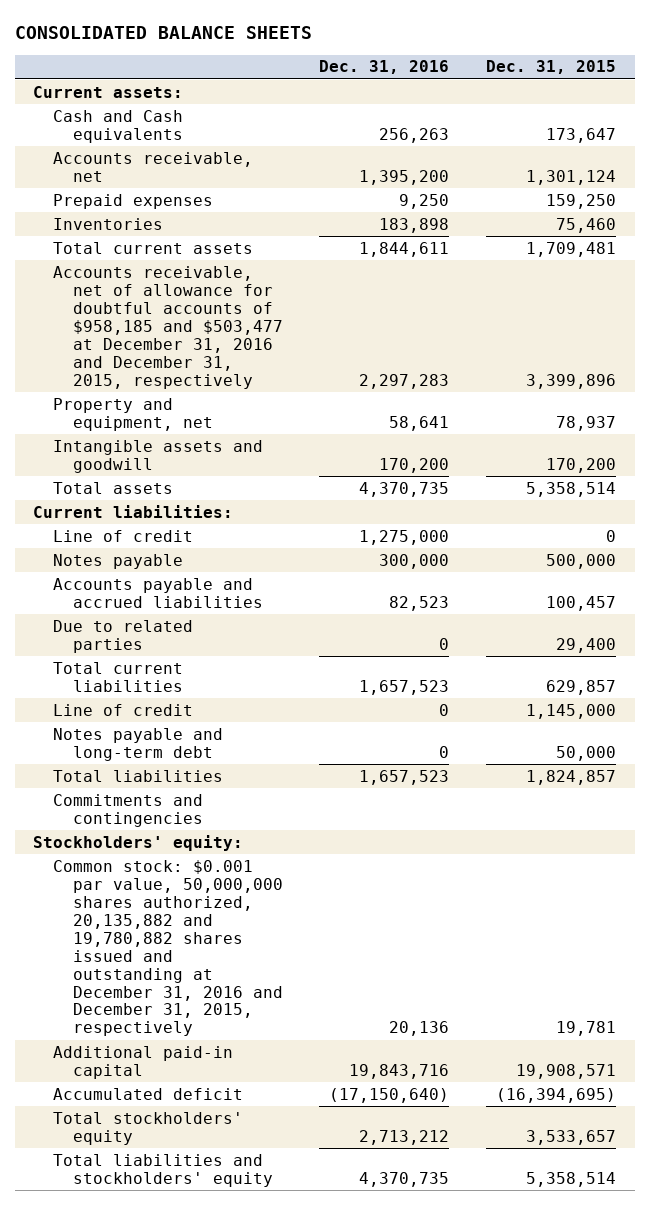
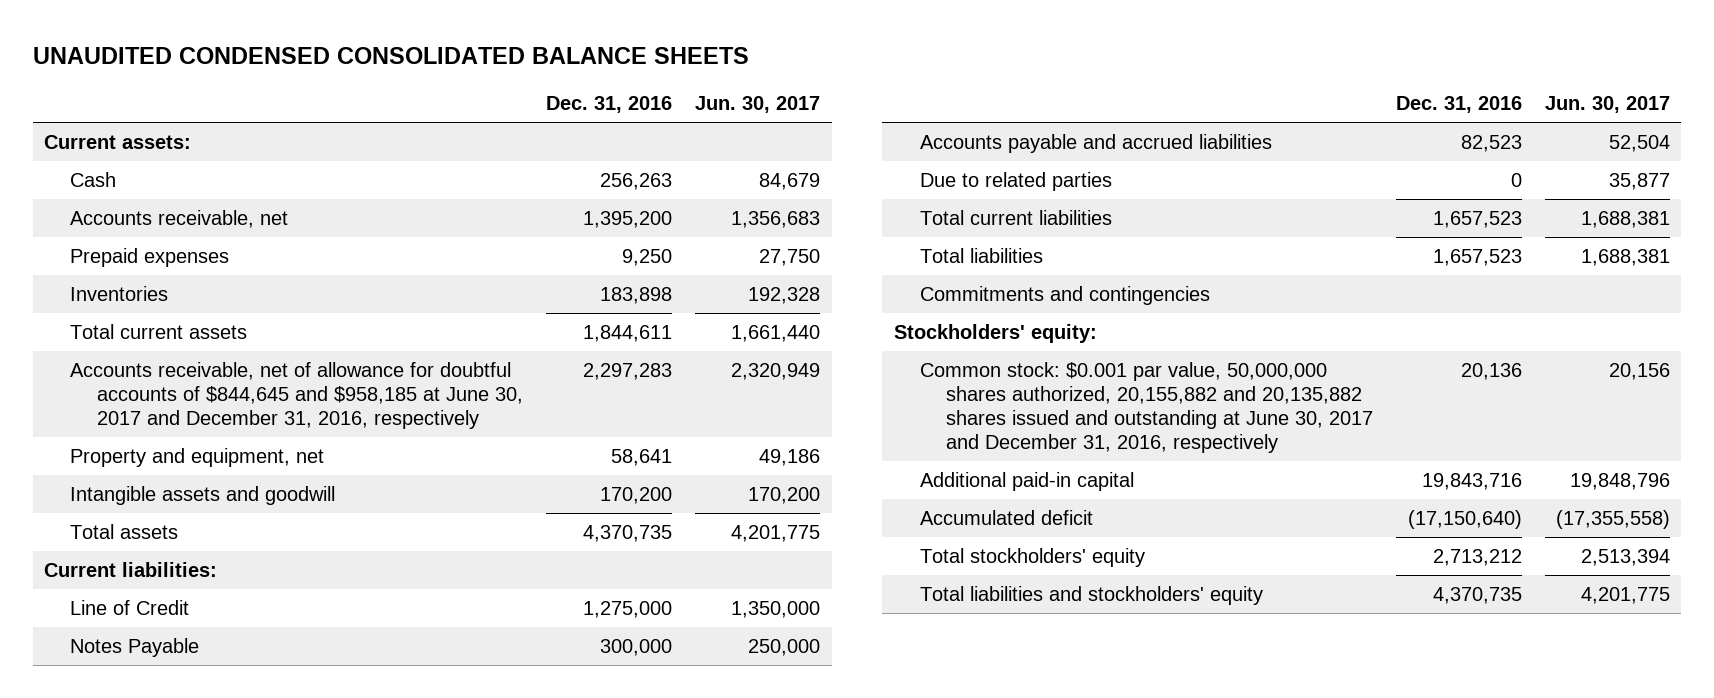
- CONSOLIDATED BALANCE SHEETS
+ UNAUDITED CONDENSED CONSOLIDATED BALANCE SHEETS
- | Dec. 31, 2016 | Dec. 31, 2015
+ | Dec. 31, 2016 | Jun. 30, 2017
- Cash and Cash equivalents | 256,263 | 173,647
+ Cash | 256,263 | 84,679
- Accounts receivable, net of allowance for doubtful accounts of $958,185 and $503,477 at December 31, 2016 and December 31, 2015, respectively | 2,297,283 | 3,399,896
+ Accounts receivable, net of allowance for doubtful accounts of $844,645 and $958,185 at June 30, 2017 and December 31, 2016, respectively | 2,297,283 | 2,320,949
- Line of credit | 1,275,000 | 0
- Notes payable | 300,000 | 500,000
+ Line of Credit | 1,275,000 | 1,350,000
+ Notes Payable | 300,000 | 250,000
- Line of credit | 0 | 1,145,000
- Notes payable and long-term debt | 0 | 50,000
- Common stock: $0.001 par value, 50,000,000 shares authorized, 20,135,882 and 19,780,882 shares issued and outstanding at December 31, 2016 and December 31, 2015, respectively | 20,136 | 19,781
+ Common stock: $0.001 par value, 50,000,000 shares authorized, 20,155,882 and 20,135,882 shares issued and outstanding at June 30, 2017 and December 31, 2016, respectively | 20,136 | 20,156

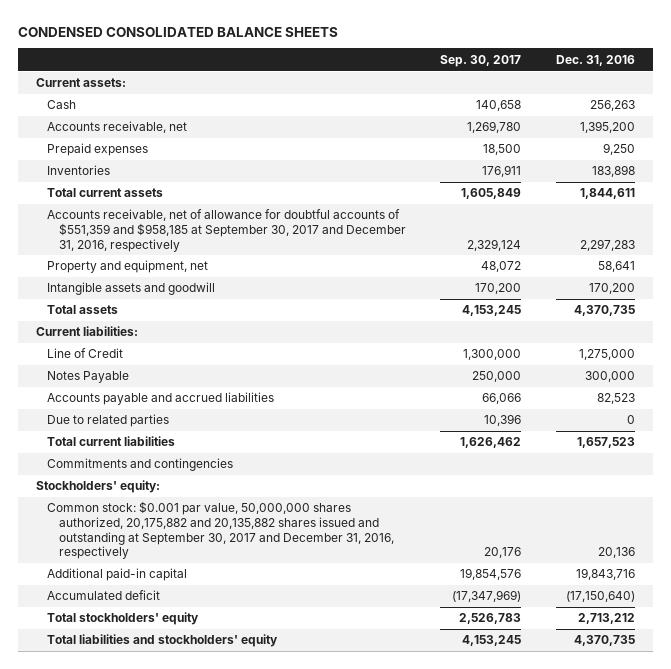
- UNAUDITED CONDENSED CONSOLIDATED BALANCE SHEETS
+ CONDENSED CONSOLIDATED BALANCE SHEETS
- | Dec. 31, 2016 | Jun. 30, 2017
+ | Sep. 30, 2017 | Dec. 31, 2016
- Accounts receivable, net of allowance for doubtful accounts of $844,645 and $958,185 at June 30, 2017 and December 31, 2016, respectively | 2,297,283 | 2,320,949
+ Accounts receivable, net of allowance for doubtful accounts of $551,359 and $958,185 at September 30, 2017 and December 31, 2016, respectively | 2,329,124 | 2,297,283
- Total liabilities | 1,657,523 | 1,688,381
- Common stock: $0.001 par value, 50,000,000 shares authorized, 20,155,882 and 20,135,882 shares issued and outstanding at June 30, 2017 and December 31, 2016, respectively | 20,136 | 20,156
+ Common stock: $0.001 par value, 50,000,000 shares authorized, 20,175,882 and 20,135,882 shares issued and outstanding at September 30, 2017 and December 31, 2016, respectively | 20,176 | 20,136

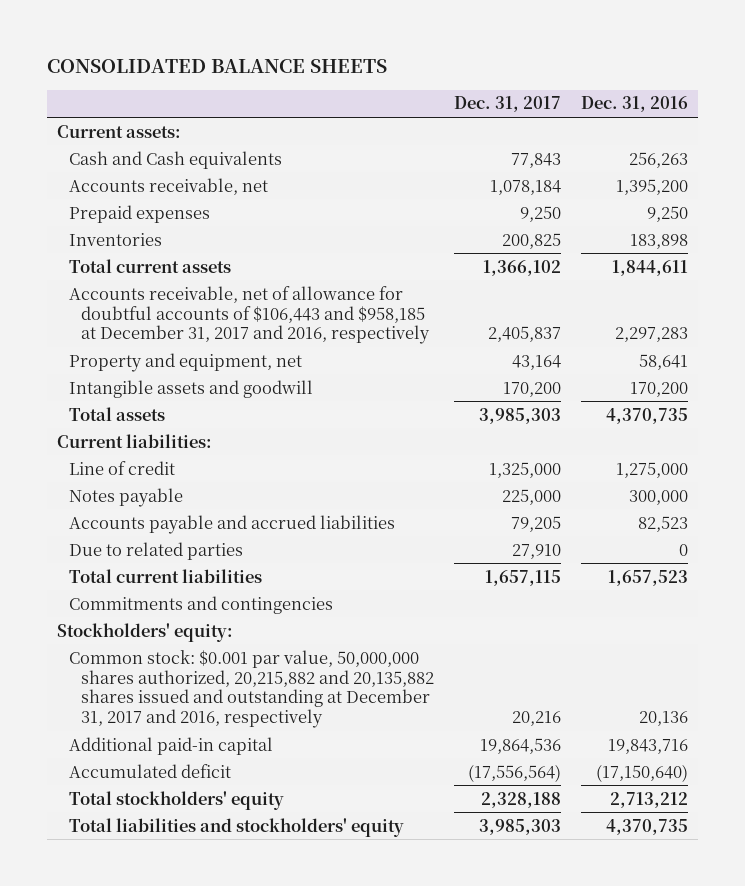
- CONDENSED CONSOLIDATED BALANCE SHEETS
+ CONSOLIDATED BALANCE SHEETS
- | Sep. 30, 2017 | Dec. 31, 2016
+ | Dec. 31, 2017 | Dec. 31, 2016
- Cash | 140,658 | 256,263
+ Cash and Cash equivalents | 77,843 | 256,263
- Accounts receivable, net of allowance for doubtful accounts of $551,359 and $958,185 at September 30, 2017 and December 31, 2016, respectively | 2,329,124 | 2,297,283
+ Accounts receivable, net of allowance for doubtful accounts of $106,443 and $958,185 at December 31, 2017 and 2016, respectively | 2,405,837 | 2,297,283
- Line of Credit | 1,300,000 | 1,275,000
- Notes Payable | 250,000 | 300,000
+ Line of credit | 1,325,000 | 1,275,000
+ Notes payable | 225,000 | 300,000
- Common stock: $0.001 par value, 50,000,000 shares authorized, 20,175,882 and 20,135,882 shares issued and outstanding at September 30, 2017 and December 31, 2016, respectively | 20,176 | 20,136
+ Common stock: $0.001 par value, 50,000,000 shares authorized, 20,215,882 and 20,135,882 shares issued and outstanding at December 31, 2017 and 2016, respectively | 20,216 | 20,136

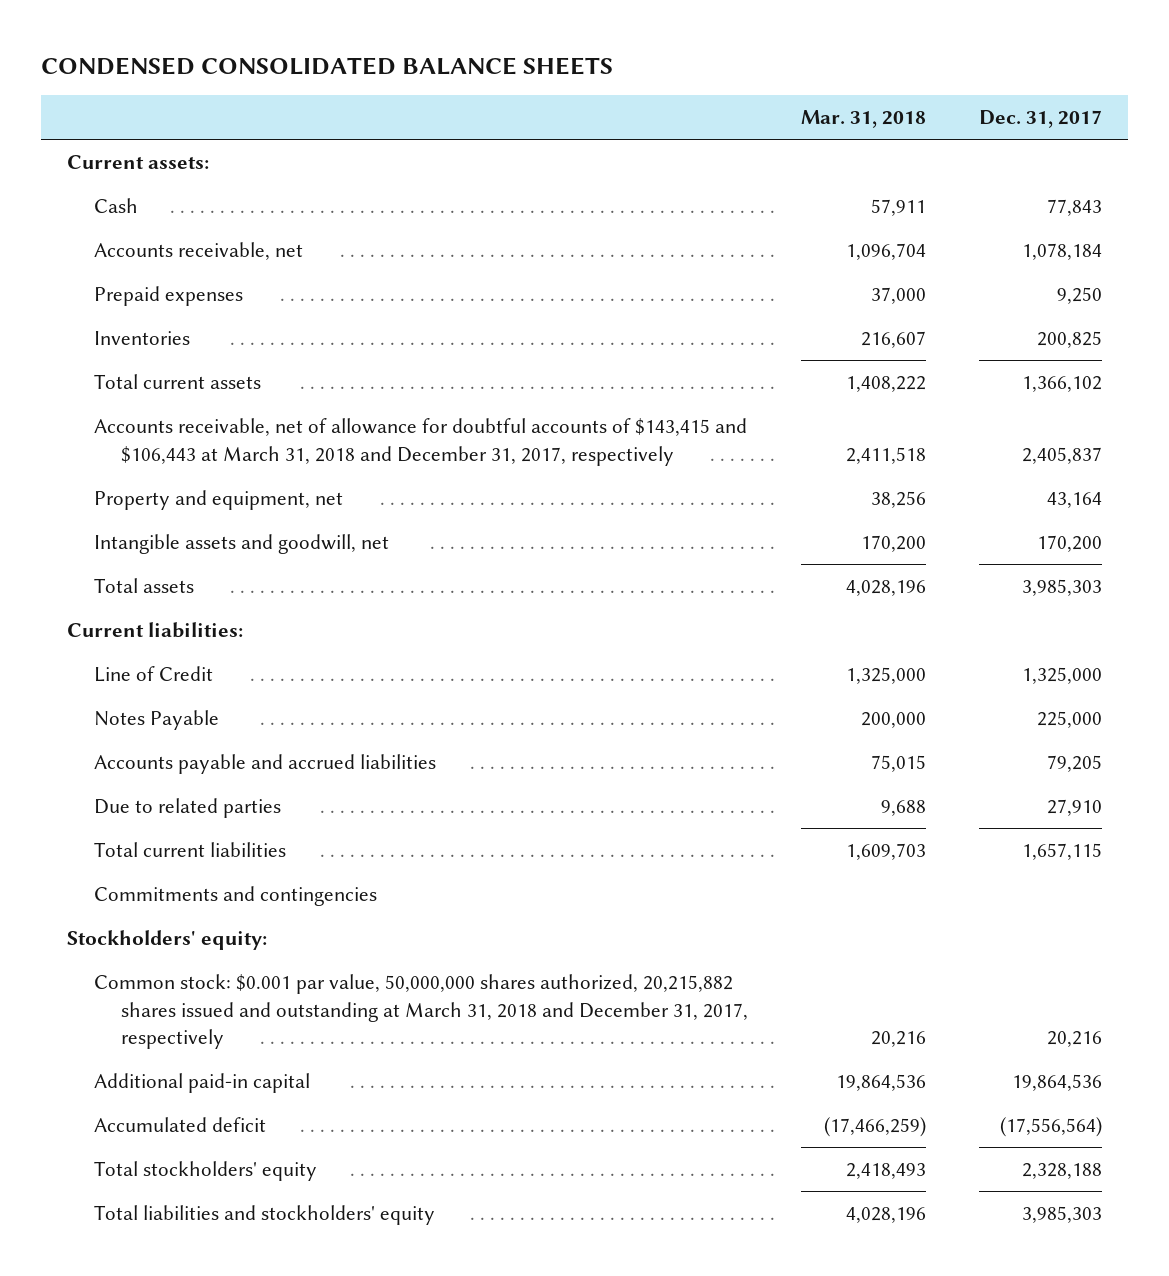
- CONSOLIDATED BALANCE SHEETS
+ CONDENSED CONSOLIDATED BALANCE SHEETS
- | Dec. 31, 2017 | Dec. 31, 2016
+ | Mar. 31, 2018 | Dec. 31, 2017
- Cash and Cash equivalents | 77,843 | 256,263
+ Cash | 57,911 | 77,843
- Accounts receivable, net of allowance for doubtful accounts of $106,443 and $958,185 at December 31, 2017 and 2016, respectively | 2,405,837 | 2,297,283
+ Accounts receivable, net of allowance for doubtful accounts of $143,415 and $106,443 at March 31, 2018 and December 31, 2017, respectively | 2,411,518 | 2,405,837
- Intangible assets and goodwill | 170,200 | 170,200
+ Intangible assets and goodwill, net | 170,200 | 170,200
- Line of credit | 1,325,000 | 1,275,000
- Notes payable | 225,000 | 300,000
+ Line of Credit | 1,325,000 | 1,325,000
+ Notes Payable | 200,000 | 225,000
- Common stock: $0.001 par value, 50,000,000 shares authorized, 20,215,882 and 20,135,882 shares issued and outstanding at December 31, 2017 and 2016, respectively | 20,216 | 20,136
+ Common stock: $0.001 par value, 50,000,000 shares authorized, 20,215,882 shares issued and outstanding at March 31, 2018 and December 31, 2017, respectively | 20,216 | 20,216

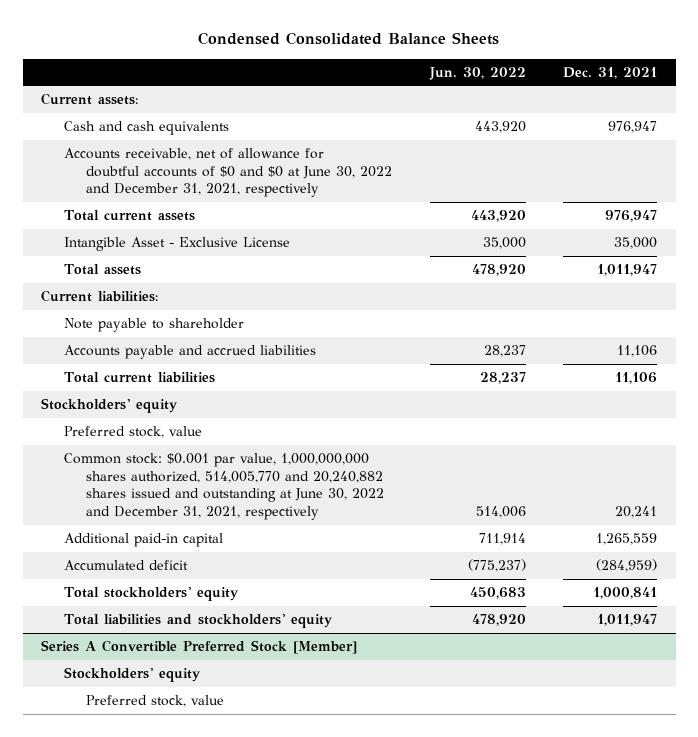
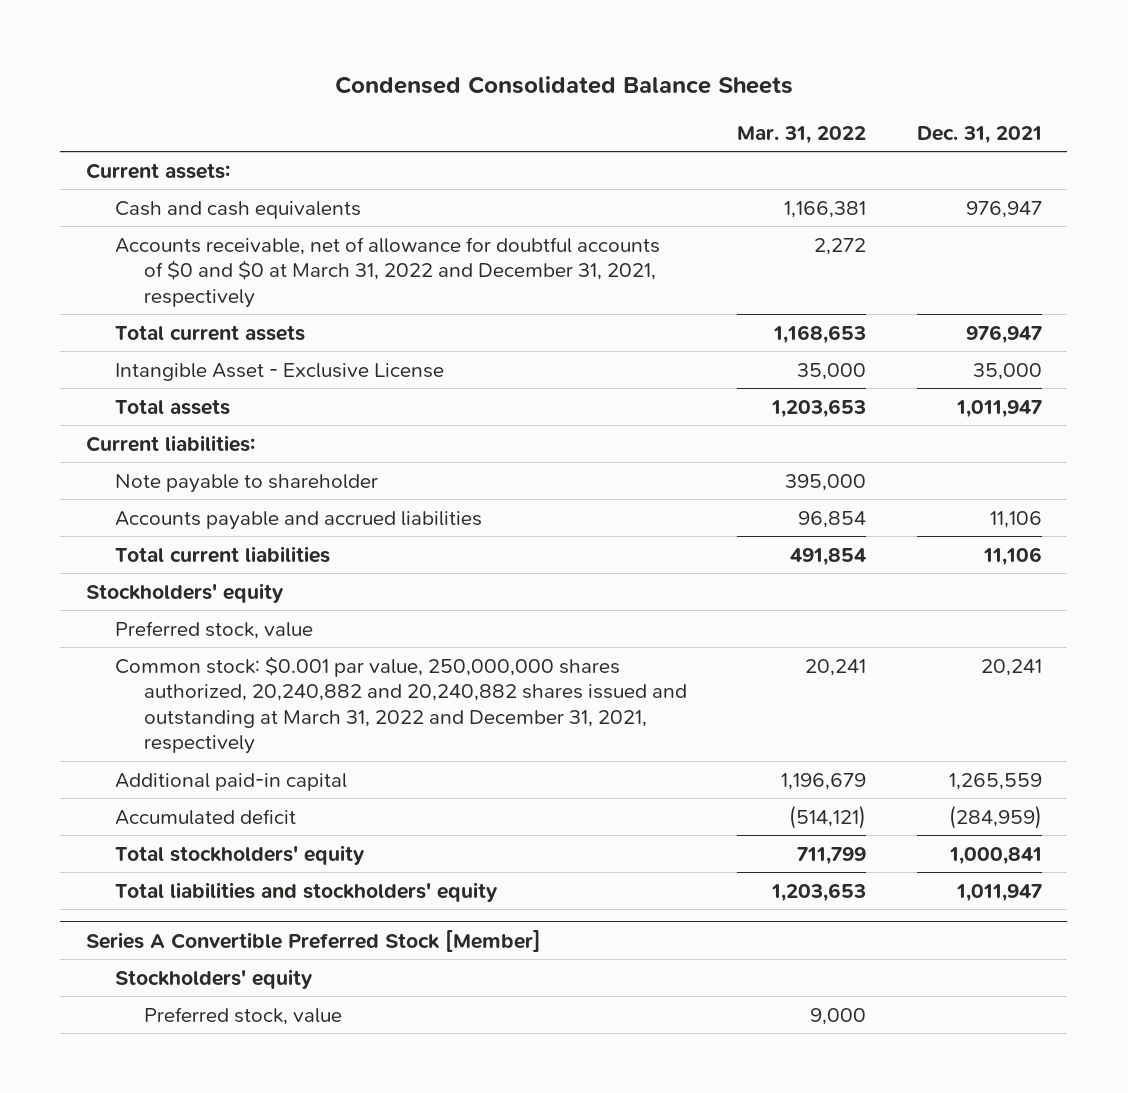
- | Jun. 30, 2022 | Dec. 31, 2021
+ | Mar. 31, 2022 | Dec. 31, 2021
- Accounts receivable, net of allowance for doubtful accounts of $0 and $0 at June 30, 2022 and December 31, 2021, respectively
+ Accounts receivable, net of allowance for doubtful accounts of $0 and $0 at March 31, 2022 and December 31, 2021, respectively | 2,272 |
- Common stock: $0.001 par value, 1,000,000,000 shares authorized, 514,005,770 and 20,240,882 shares issued and outstanding at June 30, 2022 and December 31, 2021, respectively | 514,006 | 20,241
+ Common stock: $0.001 par value, 250,000,000 shares authorized, 20,240,882 and 20,240,882 shares issued and outstanding at March 31, 2022 and December 31, 2021, respectively | 20,241 | 20,241

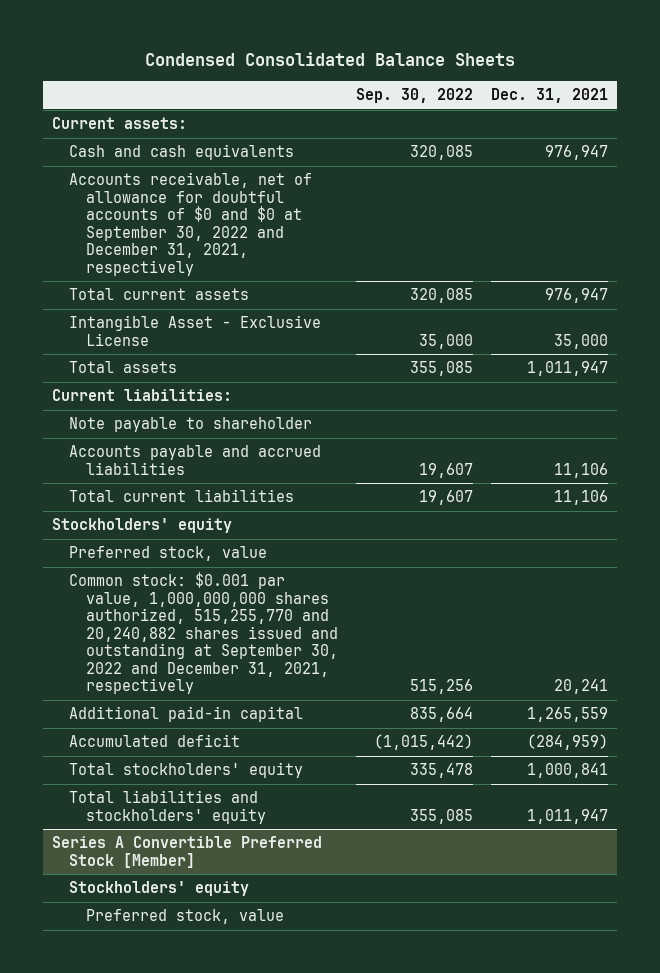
- | Mar. 31, 2022 | Dec. 31, 2021
+ | Sep. 30, 2022 | Dec. 31, 2021
- Accounts receivable, net of allowance for doubtful accounts of $0 and $0 at March 31, 2022 and December 31, 2021, respectively | 2,272 |
+ Accounts receivable, net of allowance for doubtful accounts of $0 and $0 at September 30, 2022 and December 31, 2021, respectively
- Common stock: $0.001 par value, 250,000,000 shares authorized, 20,240,882 and 20,240,882 shares issued and outstanding at March 31, 2022 and December 31, 2021, respectively | 20,241 | 20,241
+ Common stock: $0.001 par value, 1,000,000,000 shares authorized, 515,255,770 and 20,240,882 shares issued and outstanding at September 30, 2022 and December 31, 2021, respectively | 515,256 | 20,241

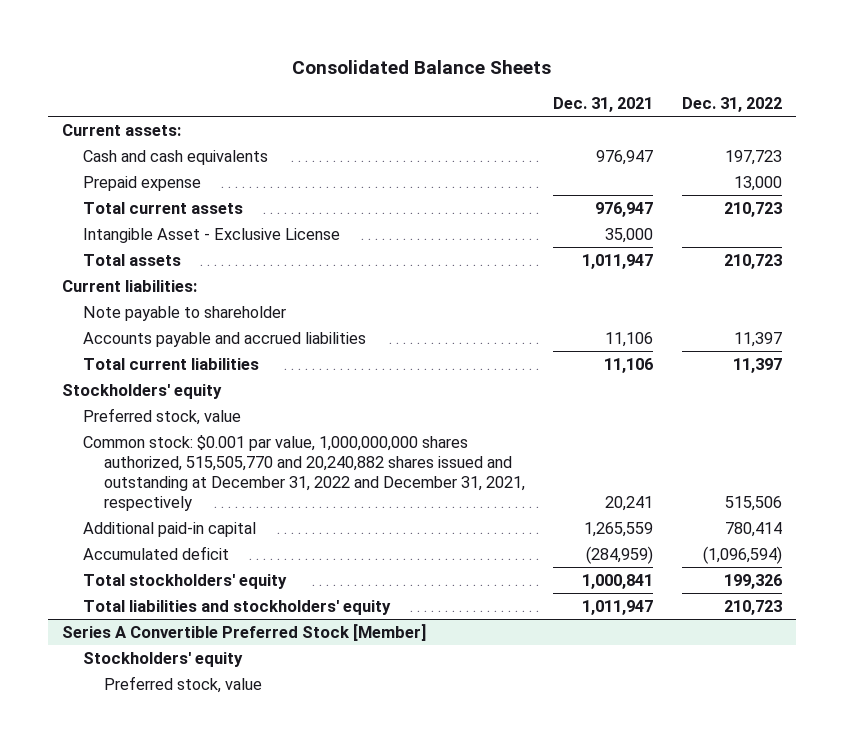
- Condensed Consolidated Balance Sheets
+ Consolidated Balance Sheets
- | Sep. 30, 2022 | Dec. 31, 2021
+ | Dec. 31, 2021 | Dec. 31, 2022
- Accounts receivable, net of allowance for doubtful accounts of $0 and $0 at September 30, 2022 and December 31, 2021, respectively
+ Prepaid expense | | 13,000
- Common stock: $0.001 par value, 1,000,000,000 shares authorized, 515,255,770 and 20,240,882 shares issued and outstanding at September 30, 2022 and December 31, 2021, respectively | 515,256 | 20,241
+ Common stock: $0.001 par value, 1,000,000,000 shares authorized, 515,505,770 and 20,240,882 shares issued and outstanding at December 31, 2022 and December 31, 2021, respectively | 20,241 | 515,506

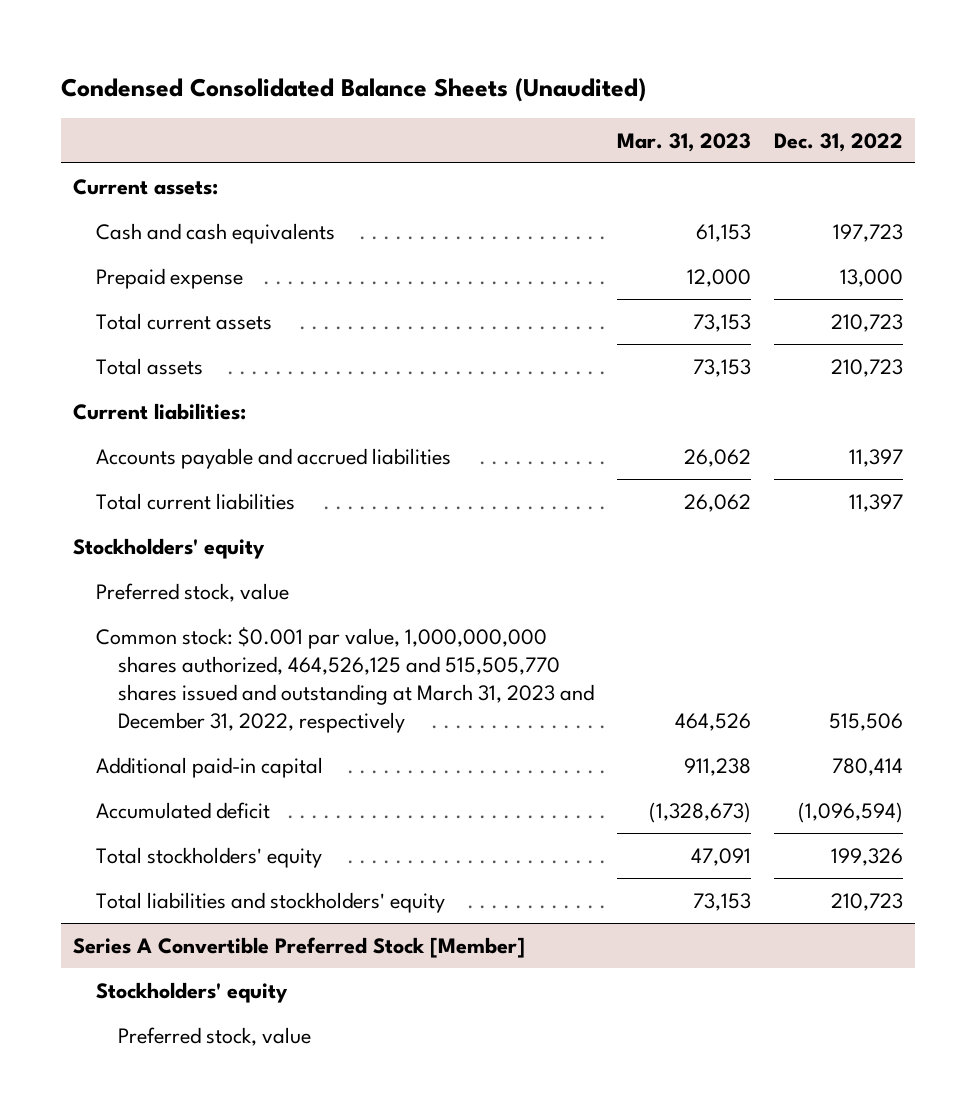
- Consolidated Balance Sheets
+ Condensed Consolidated Balance Sheets (Unaudited)
- | Dec. 31, 2021 | Dec. 31, 2022
+ | Mar. 31, 2023 | Dec. 31, 2022
- Intangible Asset - Exclusive License | 35,000 |
- Note payable to shareholder
- Common stock: $0.001 par value, 1,000,000,000 shares authorized, 515,505,770 and 20,240,882 shares issued and outstanding at December 31, 2022 and December 31, 2021, respectively | 20,241 | 515,506
+ Common stock: $0.001 par value, 1,000,000,000 shares authorized, 464,526,125 and 515,505,770 shares issued and outstanding at March 31, 2023 and December 31, 2022, respectively | 464,526 | 515,506

